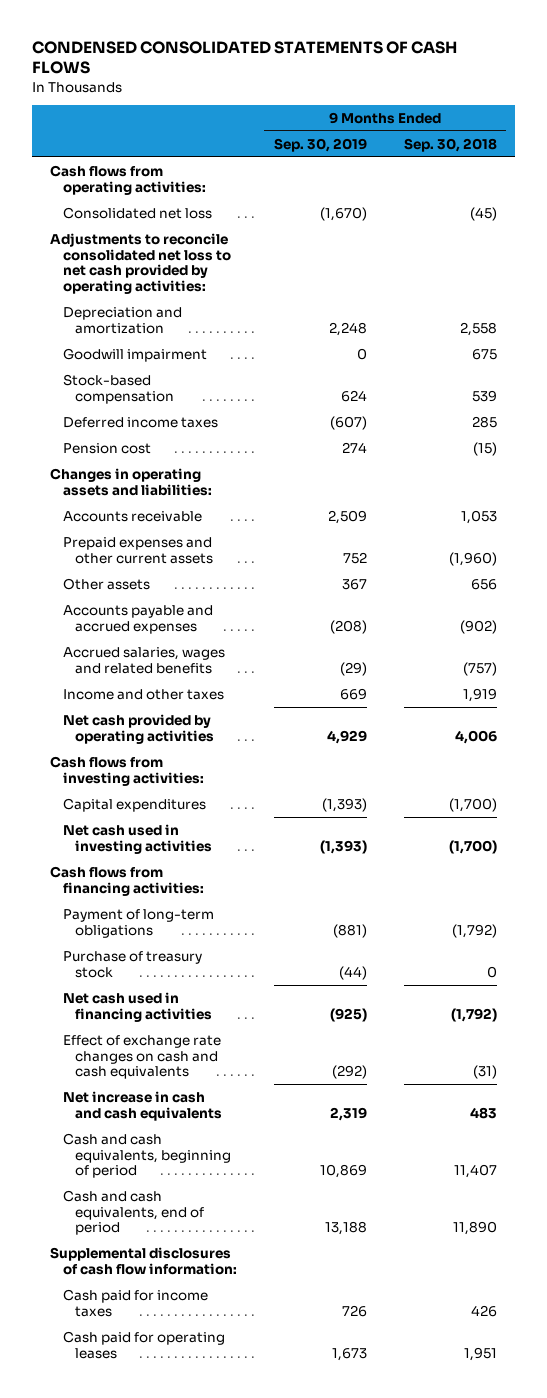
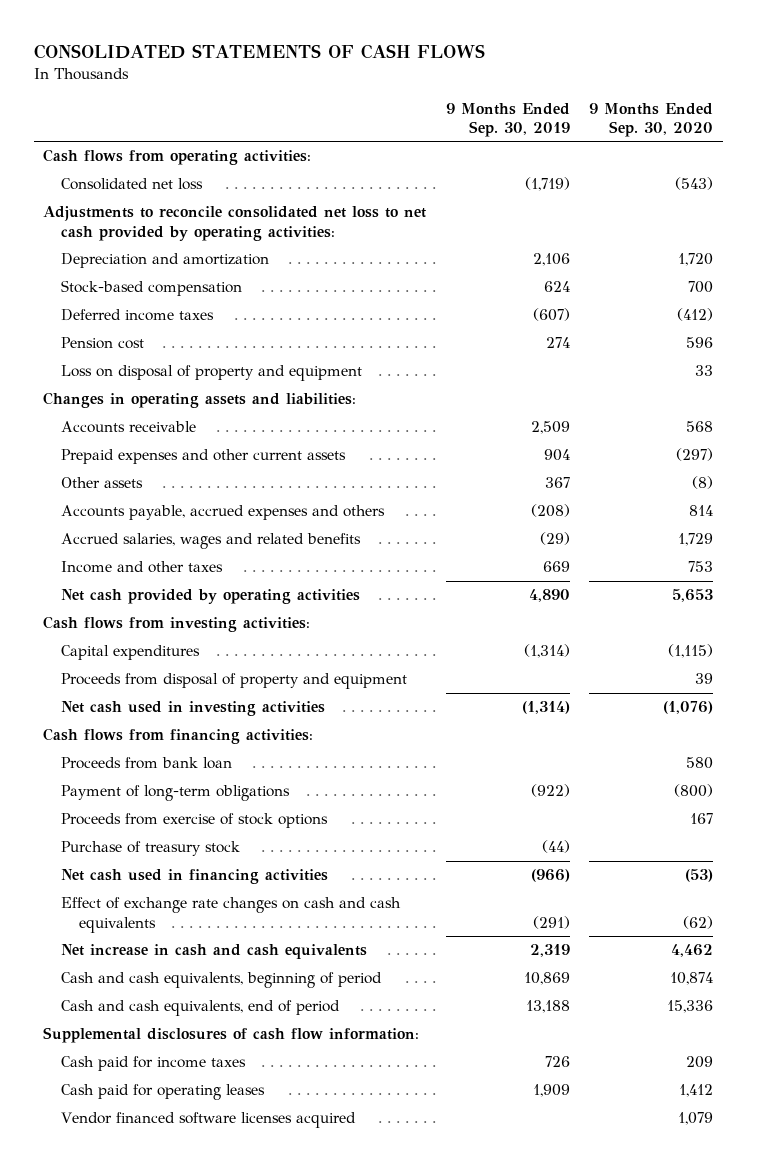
- CONDENSED CONSOLIDATED STATEMENTS OF CASH FLOWS
+ CONSOLIDATED STATEMENTS OF CASH FLOWS
- | 9 Months Ended Sep. 30, 2019 | 9 Months Ended Sep. 30, 2018
+ | 9 Months Ended Sep. 30, 2019 | 9 Months Ended Sep. 30, 2020
- Consolidated net loss | (1,670) | (45)
+ Consolidated net loss | (1,719) | (543)
- Depreciation and amortization | 2,248 | 2,558
- Goodwill impairment | 0 | 675
+ Depreciation and amortization | 2,106 | 1,720
+ Loss on disposal of property and equipment | | 33
- Prepaid expenses and other current assets | 752 | (1,960)
+ Prepaid expenses and other current assets | 904 | (297)
- Accounts payable and accrued expenses | (208) | (902)
+ Accounts payable, accrued expenses and others | (208) | 814
- Net cash provided by operating activities | 4,929 | 4,006
+ Net cash provided by operating activities | 4,890 | 5,653
- Capital expenditures | (1,393) | (1,700)
- Net cash used in investing activities | (1,393) | (1,700)
+ Capital expenditures | (1,314) | (1,115)
+ Proceeds from disposal of property and equipment | | 39
+ Net cash used in investing activities | (1,314) | (1,076)
- Payment of long-term obligations | (881) | (1,792)
+ Proceeds from bank loan | | 580
+ Payment of long-term obligations | (922) | (800)
+ Proceeds from exercise of stock options | | 167
- Net cash used in financing activities | (925) | (1,792)
- Effect of exchange rate changes on cash and cash equivalents | (292) | (31)
+ Net cash used in financing activities | (966) | (53)
+ Effect of exchange rate changes on cash and cash equivalents | (291) | (62)
- Cash paid for operating leases | 1,673 | 1,951
+ Cash paid for operating leases | 1,909 | 1,412
+ Vendor financed software licenses acquired | | 1,079

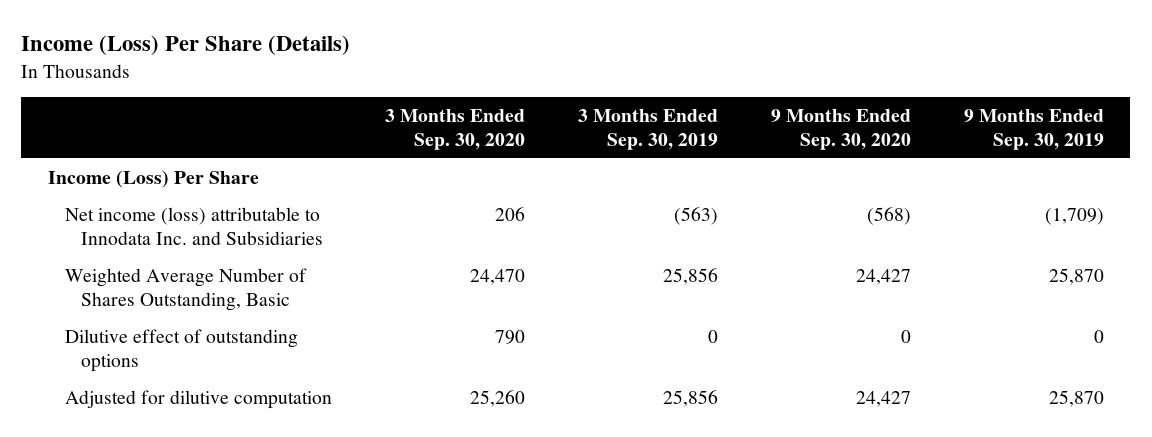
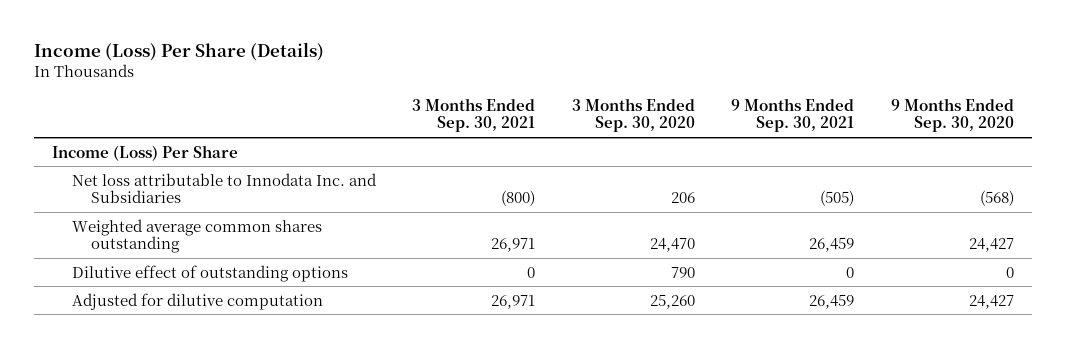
- | 3 Months Ended Sep. 30, 2020 | 3 Months Ended Sep. 30, 2019 | 9 Months Ended Sep. 30, 2020 | 9 Months Ended Sep. 30, 2019
+ | 3 Months Ended Sep. 30, 2021 | 3 Months Ended Sep. 30, 2020 | 9 Months Ended Sep. 30, 2021 | 9 Months Ended Sep. 30, 2020
- Net income (loss) attributable to Innodata Inc. and Subsidiaries | 206 | (563) | (568) | (1,709)
- Weighted Average Number of Shares Outstanding, Basic | 24,470 | 25,856 | 24,427 | 25,870
+ Net loss attributable to Innodata Inc. and Subsidiaries | (800) | 206 | (505) | (568)
+ Weighted average common shares outstanding | 26,971 | 24,470 | 26,459 | 24,427

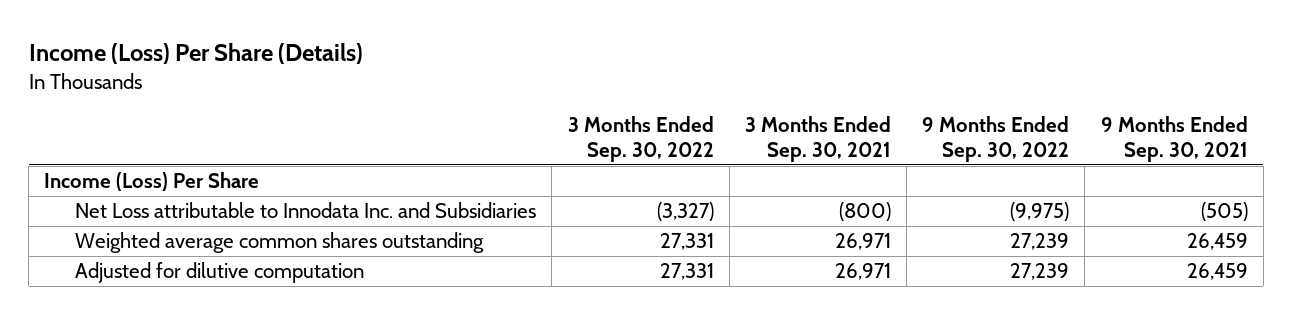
- | 3 Months Ended Sep. 30, 2021 | 3 Months Ended Sep. 30, 2020 | 9 Months Ended Sep. 30, 2021 | 9 Months Ended Sep. 30, 2020
+ | 3 Months Ended Sep. 30, 2022 | 3 Months Ended Sep. 30, 2021 | 9 Months Ended Sep. 30, 2022 | 9 Months Ended Sep. 30, 2021
- Net loss attributable to Innodata Inc. and Subsidiaries | (800) | 206 | (505) | (568)
+ Net Loss attributable to Innodata Inc. and Subsidiaries | (3,327) | (800) | (9,975) | (505)
- Dilutive effect of outstanding options | 0 | 790 | 0 | 0

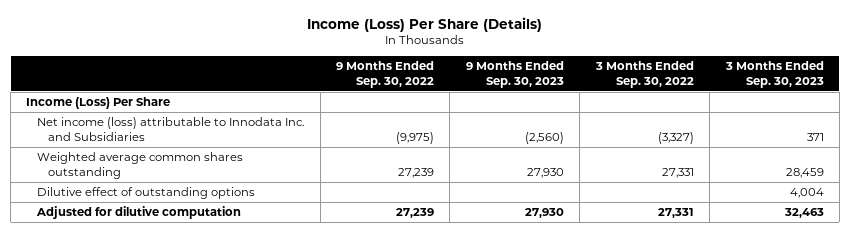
- | 3 Months Ended Sep. 30, 2022 | 3 Months Ended Sep. 30, 2021 | 9 Months Ended Sep. 30, 2022 | 9 Months Ended Sep. 30, 2021
+ | 9 Months Ended Sep. 30, 2022 | 9 Months Ended Sep. 30, 2023 | 3 Months Ended Sep. 30, 2022 | 3 Months Ended Sep. 30, 2023
- Net Loss attributable to Innodata Inc. and Subsidiaries | (3,327) | (800) | (9,975) | (505)
+ Net income (loss) attributable to Innodata Inc. and Subsidiaries | (9,975) | (2,560) | (3,327) | 371
+ Dilutive effect of outstanding options | | | | 4,004

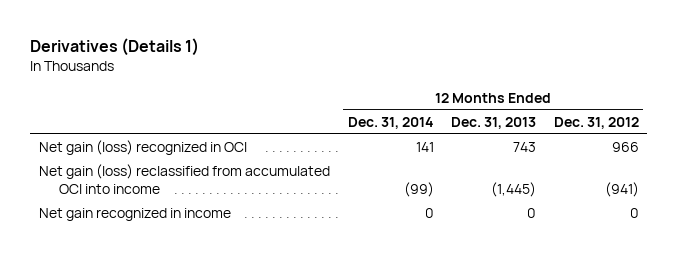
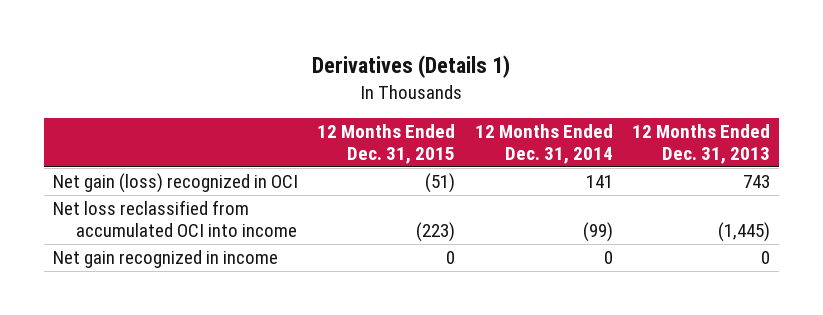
- | 12 Months Ended Dec. 31, 2014 | 12 Months Ended Dec. 31, 2013 | 12 Months Ended Dec. 31, 2012
+ | 12 Months Ended Dec. 31, 2015 | 12 Months Ended Dec. 31, 2014 | 12 Months Ended Dec. 31, 2013
- Net gain (loss) reclassified from accumulated OCI into income | (99) | (1,445) | (941)
+ Net loss reclassified from accumulated OCI into income | (223) | (99) | (1,445)

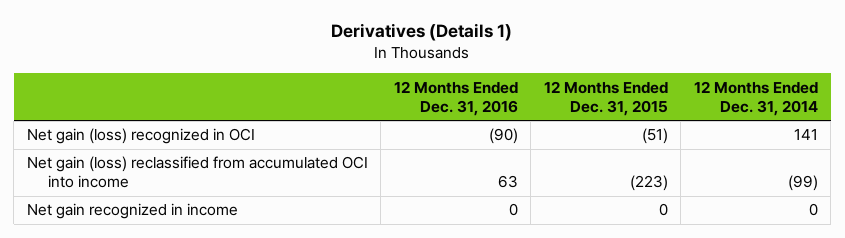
- | 12 Months Ended Dec. 31, 2015 | 12 Months Ended Dec. 31, 2014 | 12 Months Ended Dec. 31, 2013
+ | 12 Months Ended Dec. 31, 2016 | 12 Months Ended Dec. 31, 2015 | 12 Months Ended Dec. 31, 2014
- Net loss reclassified from accumulated OCI into income | (223) | (99) | (1,445)
+ Net gain (loss) reclassified from accumulated OCI into income | 63 | (223) | (99)

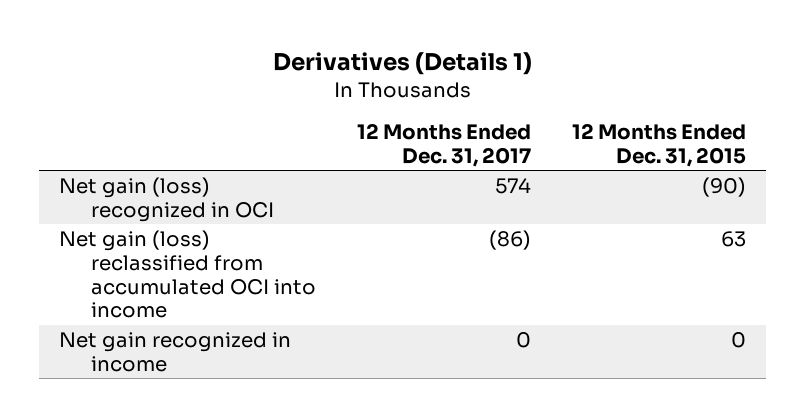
- | 12 Months Ended Dec. 31, 2016 | 12 Months Ended Dec. 31, 2015 | 12 Months Ended Dec. 31, 2014
+ | 12 Months Ended Dec. 31, 2017 | 12 Months Ended Dec. 31, 2015
- Net gain (loss) recognized in OCI | (90) | (51) | 141
- Net gain (loss) reclassified from accumulated OCI into income | 63 | (223) | (99)
+ Net gain (loss) recognized in OCI | 574 | (90)
+ Net gain (loss) reclassified from accumulated OCI into income | (86) | 63

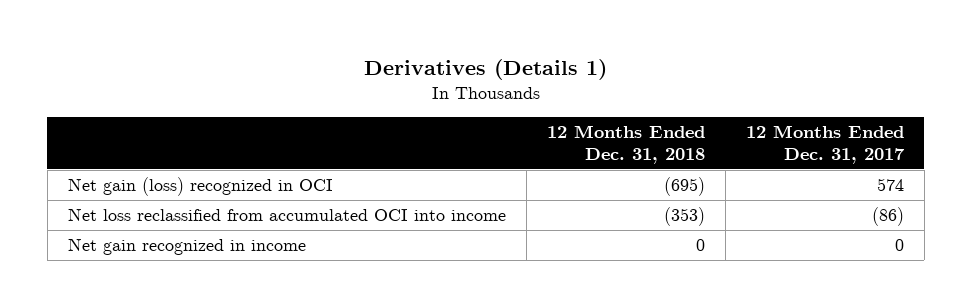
- | 12 Months Ended Dec. 31, 2017 | 12 Months Ended Dec. 31, 2015
+ | 12 Months Ended Dec. 31, 2018 | 12 Months Ended Dec. 31, 2017
- Net gain (loss) reclassified from accumulated OCI into income | (86) | 63
+ Net loss reclassified from accumulated OCI into income | (353) | (86)

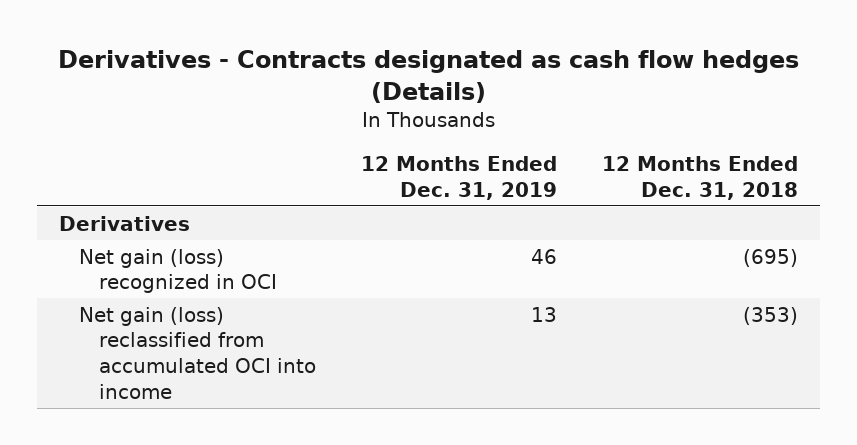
- Derivatives (Details 1)
+ Derivatives - Contracts designated as cash flow hedges (Details)
- | 12 Months Ended Dec. 31, 2018 | 12 Months Ended Dec. 31, 2017
+ | 12 Months Ended Dec. 31, 2019 | 12 Months Ended Dec. 31, 2018
+ Derivatives
- Net loss reclassified from accumulated OCI into income | (353) | (86)
- Net gain recognized in income | 0 | 0
+ Net gain (loss) reclassified from accumulated OCI into income | 13 | (353)

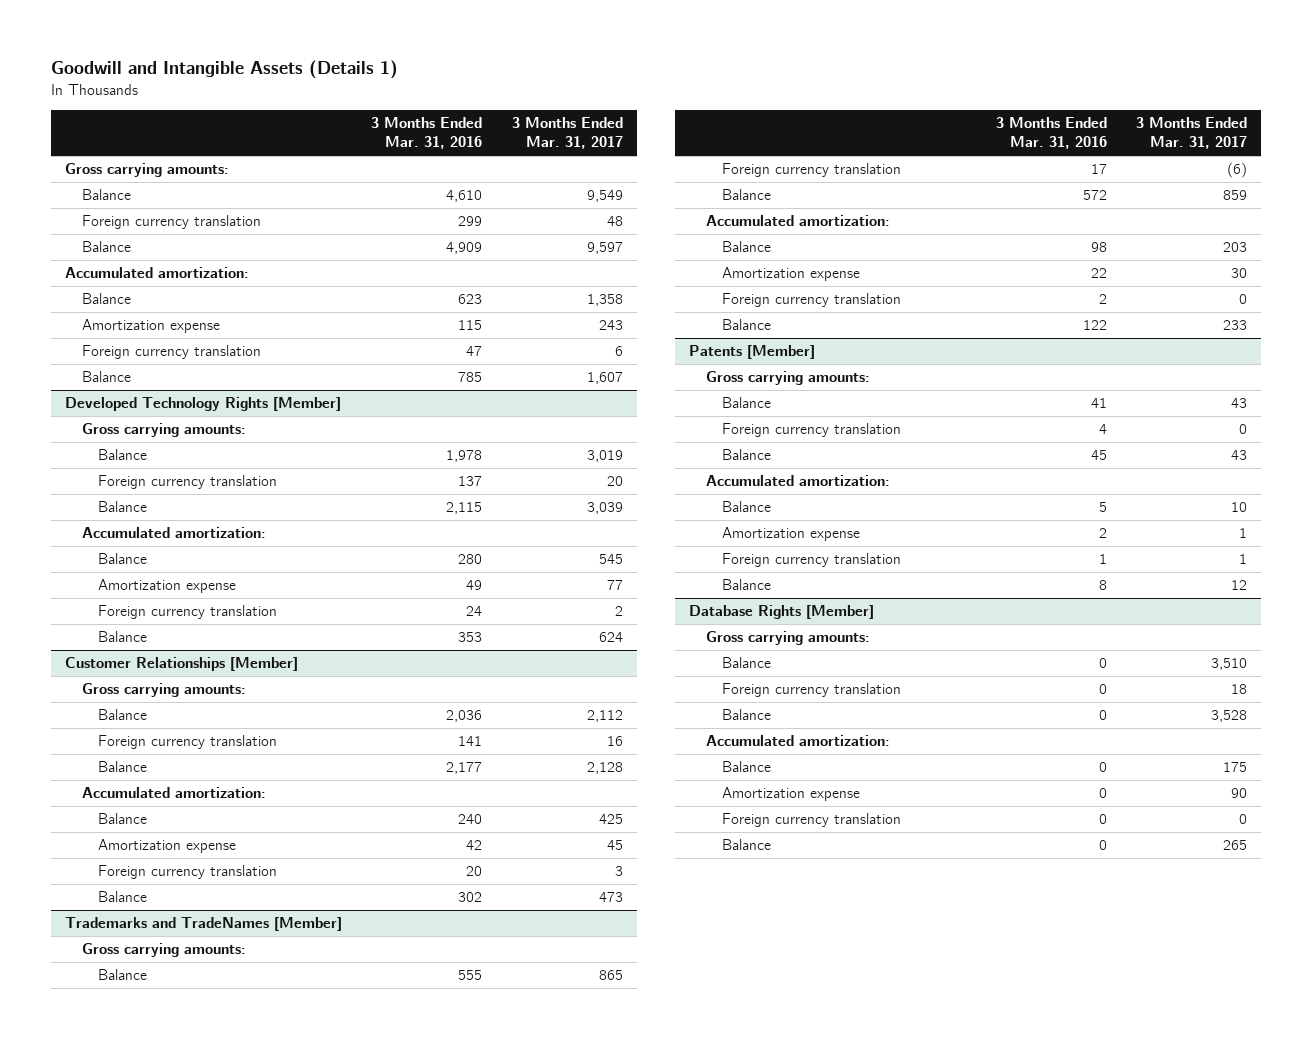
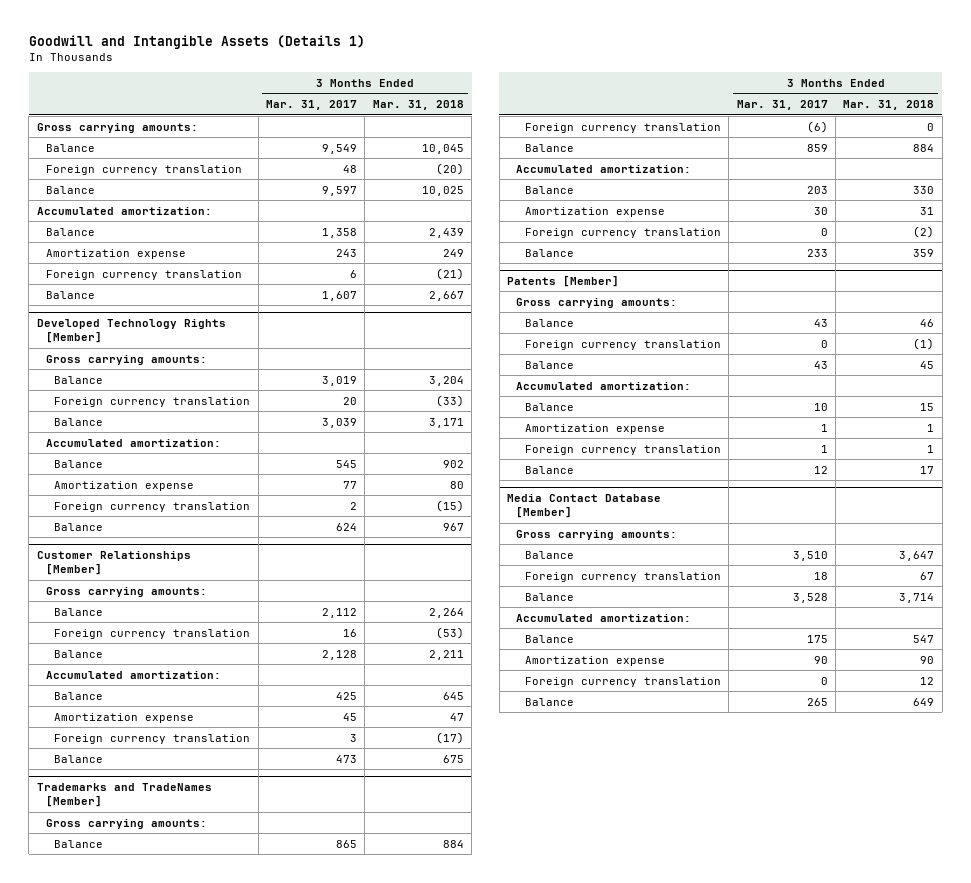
- | 3 Months Ended Mar. 31, 2016 | 3 Months Ended Mar. 31, 2017
+ | 3 Months Ended Mar. 31, 2017 | 3 Months Ended Mar. 31, 2018
- Database Rights [Member]
+ Media Contact Database [Member]

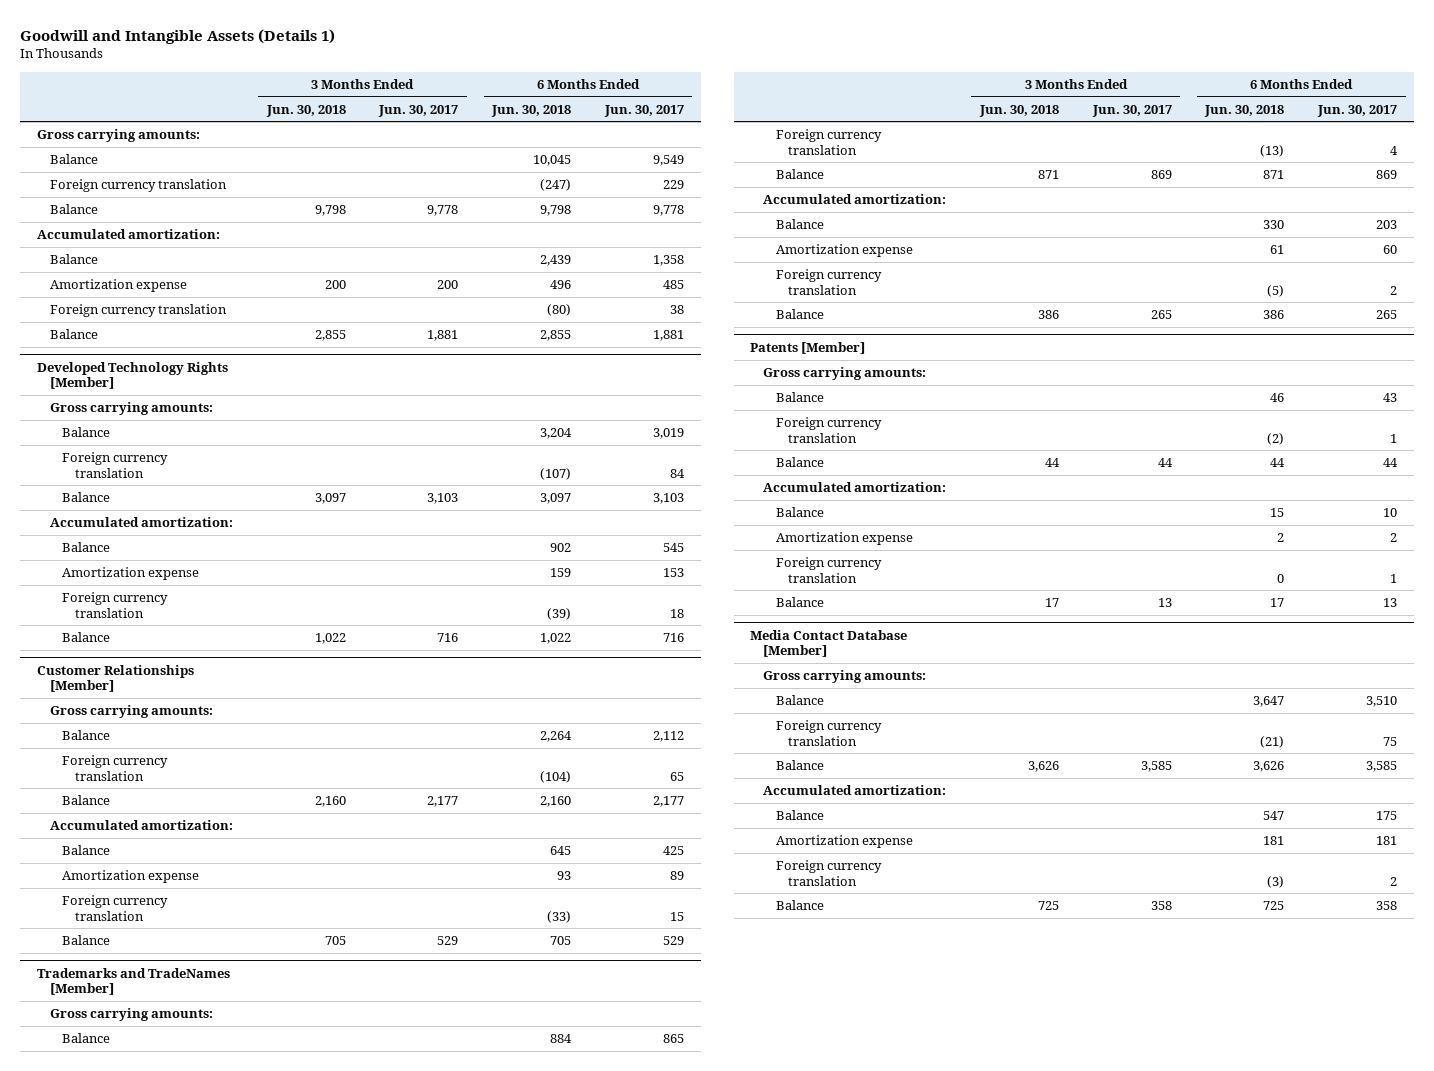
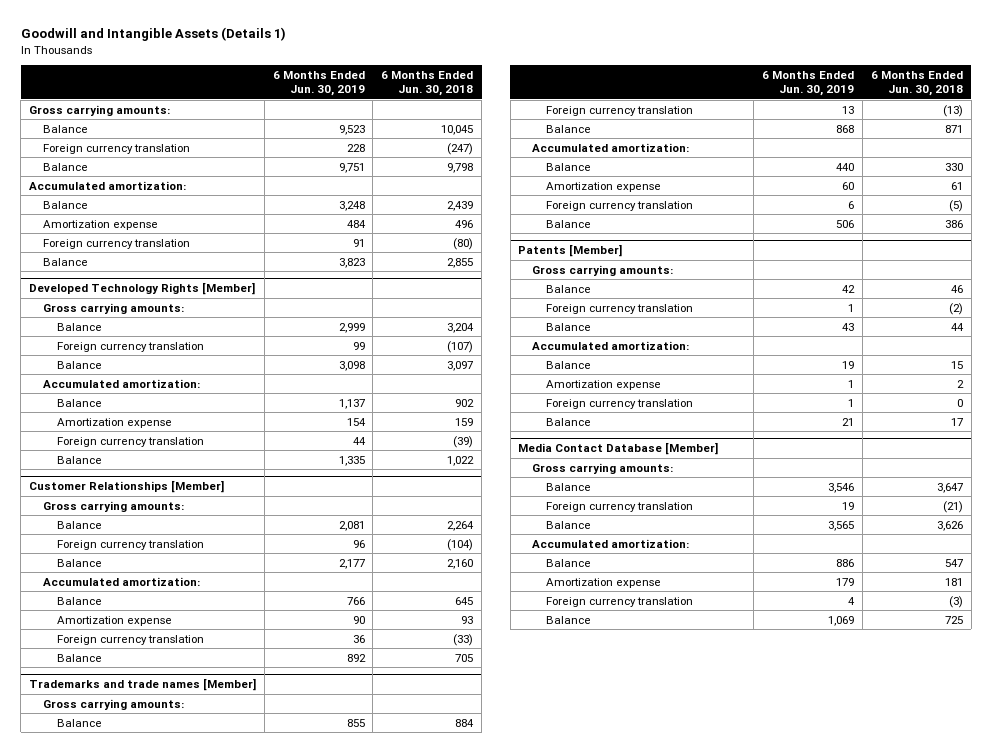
- | 3 Months Ended Jun. 30, 2018 | 3 Months Ended Jun. 30, 2017 | 6 Months Ended Jun. 30, 2018 | 6 Months Ended Jun. 30, 2017
+ | 6 Months Ended Jun. 30, 2019 | 6 Months Ended Jun. 30, 2018
- Trademarks and TradeNames [Member]
+ Trademarks and trade names [Member]

